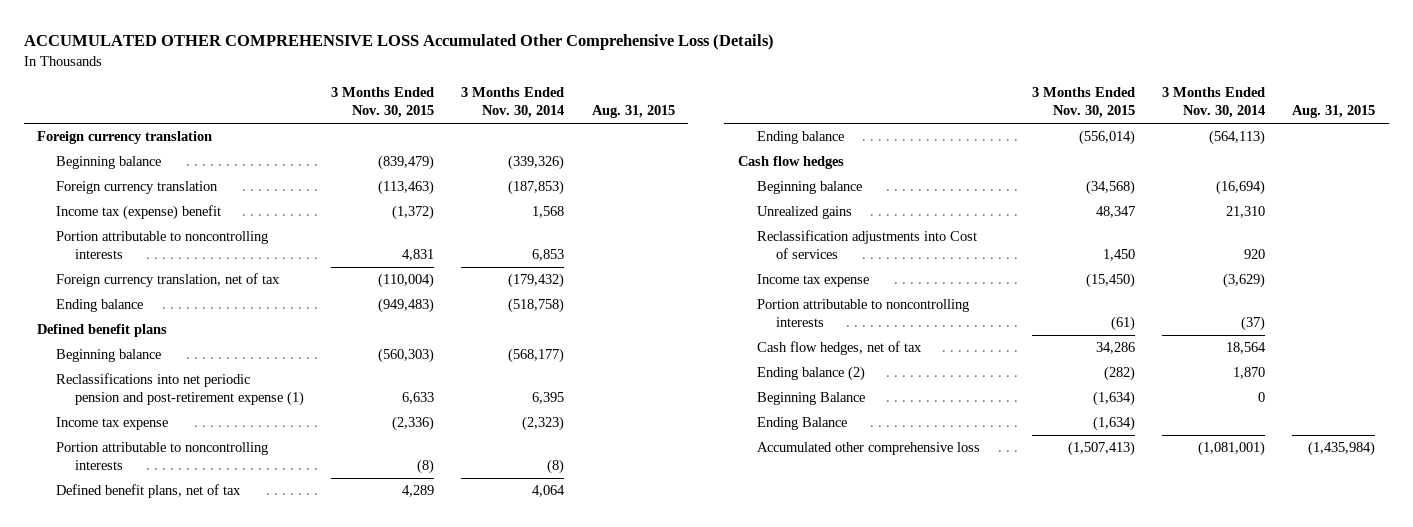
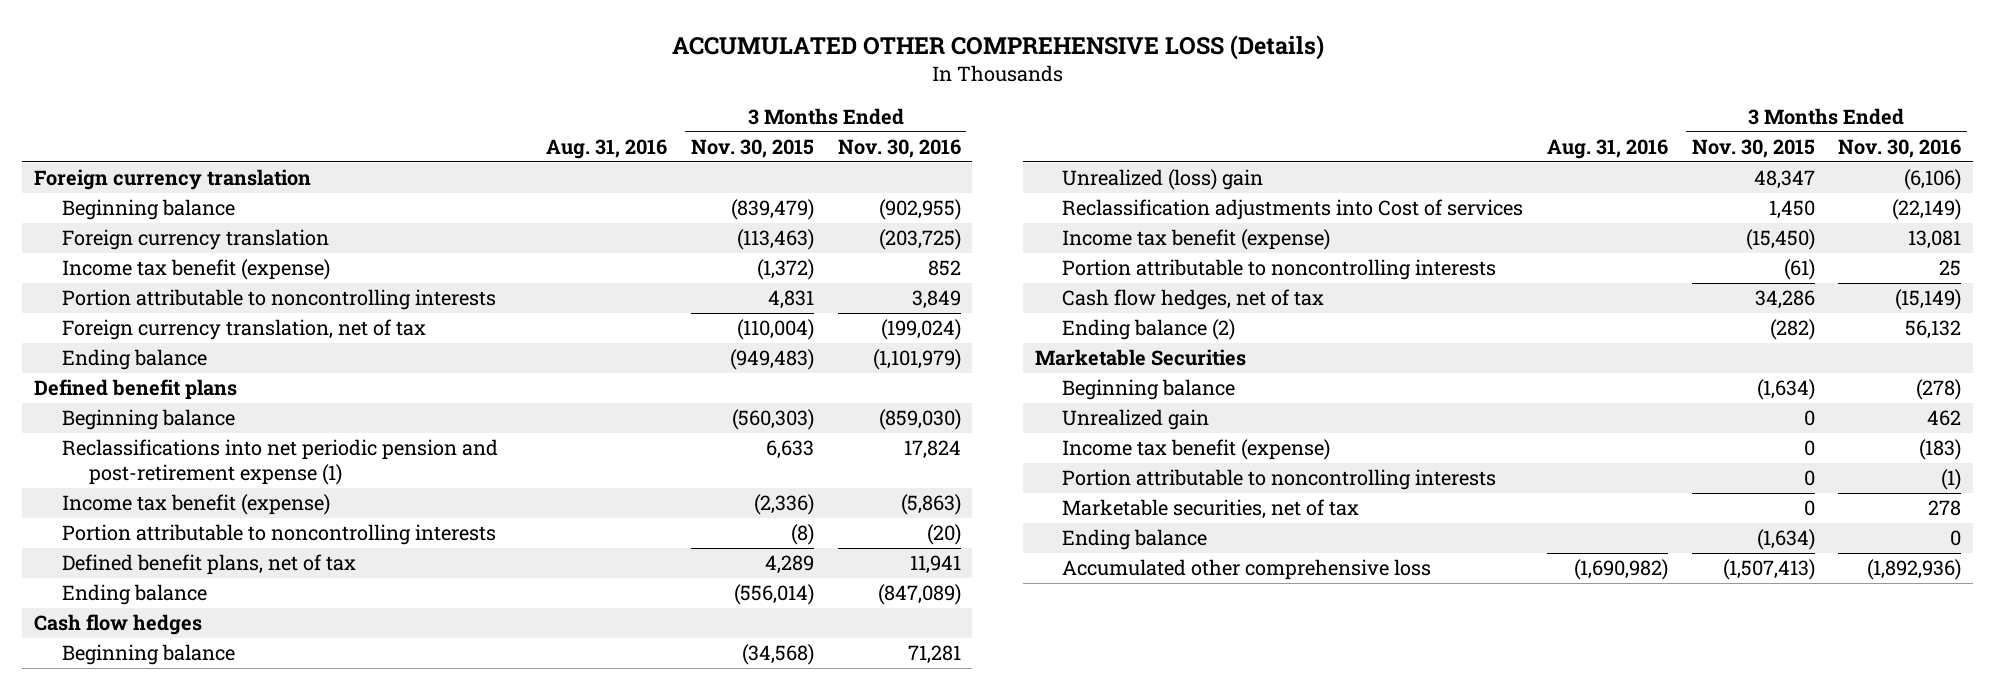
- ACCUMULATED OTHER COMPREHENSIVE LOSS Accumulated Other Comprehensive Loss (Details)
+ ACCUMULATED OTHER COMPREHENSIVE LOSS (Details)
- | 3 Months Ended Nov. 30, 2015 | 3 Months Ended Nov. 30, 2014 | Aug. 31, 2015
+ | Aug. 31, 2016 | 3 Months Ended Nov. 30, 2015 | 3 Months Ended Nov. 30, 2016
- Income tax (expense) benefit | (1,372) | 1,568 |
+ Income tax benefit (expense) | | (1,372) | 852
- Income tax expense | (2,336) | (2,323) |
+ Income tax benefit (expense) | | (2,336) | (5,863)
- Unrealized gains | 48,347 | 21,310 |
+ Unrealized (loss) gain | | 48,347 | (6,106)
- Income tax expense | (15,450) | (3,629) |
+ Income tax benefit (expense) | | (15,450) | 13,081
- Beginning Balance | (1,634) | 0 |
- Ending Balance | (1,634) | |
+ Marketable Securities
+ Beginning balance | | (1,634) | (278)
+ Unrealized gain | | 0 | 462
+ Income tax benefit (expense) | | 0 | (183)
+ Portion attributable to noncontrolling interests | | 0 | (1)
+ Marketable securities, net of tax | | 0 | 278
+ Ending balance | | (1,634) | 0

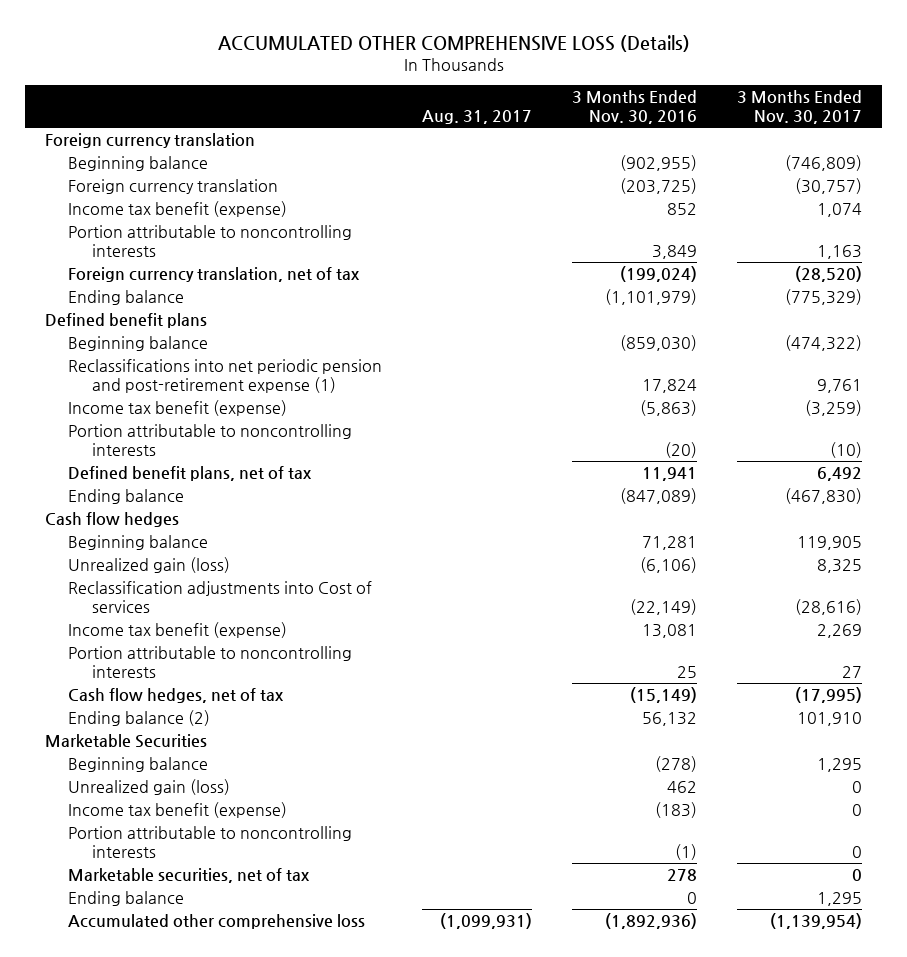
- | Aug. 31, 2016 | 3 Months Ended Nov. 30, 2015 | 3 Months Ended Nov. 30, 2016
+ | Aug. 31, 2017 | 3 Months Ended Nov. 30, 2016 | 3 Months Ended Nov. 30, 2017
- Unrealized (loss) gain | | 48,347 | (6,106)
+ Unrealized gain (loss) | | (6,106) | 8,325
- Unrealized gain | | 0 | 462
+ Unrealized gain (loss) | | 462 | 0

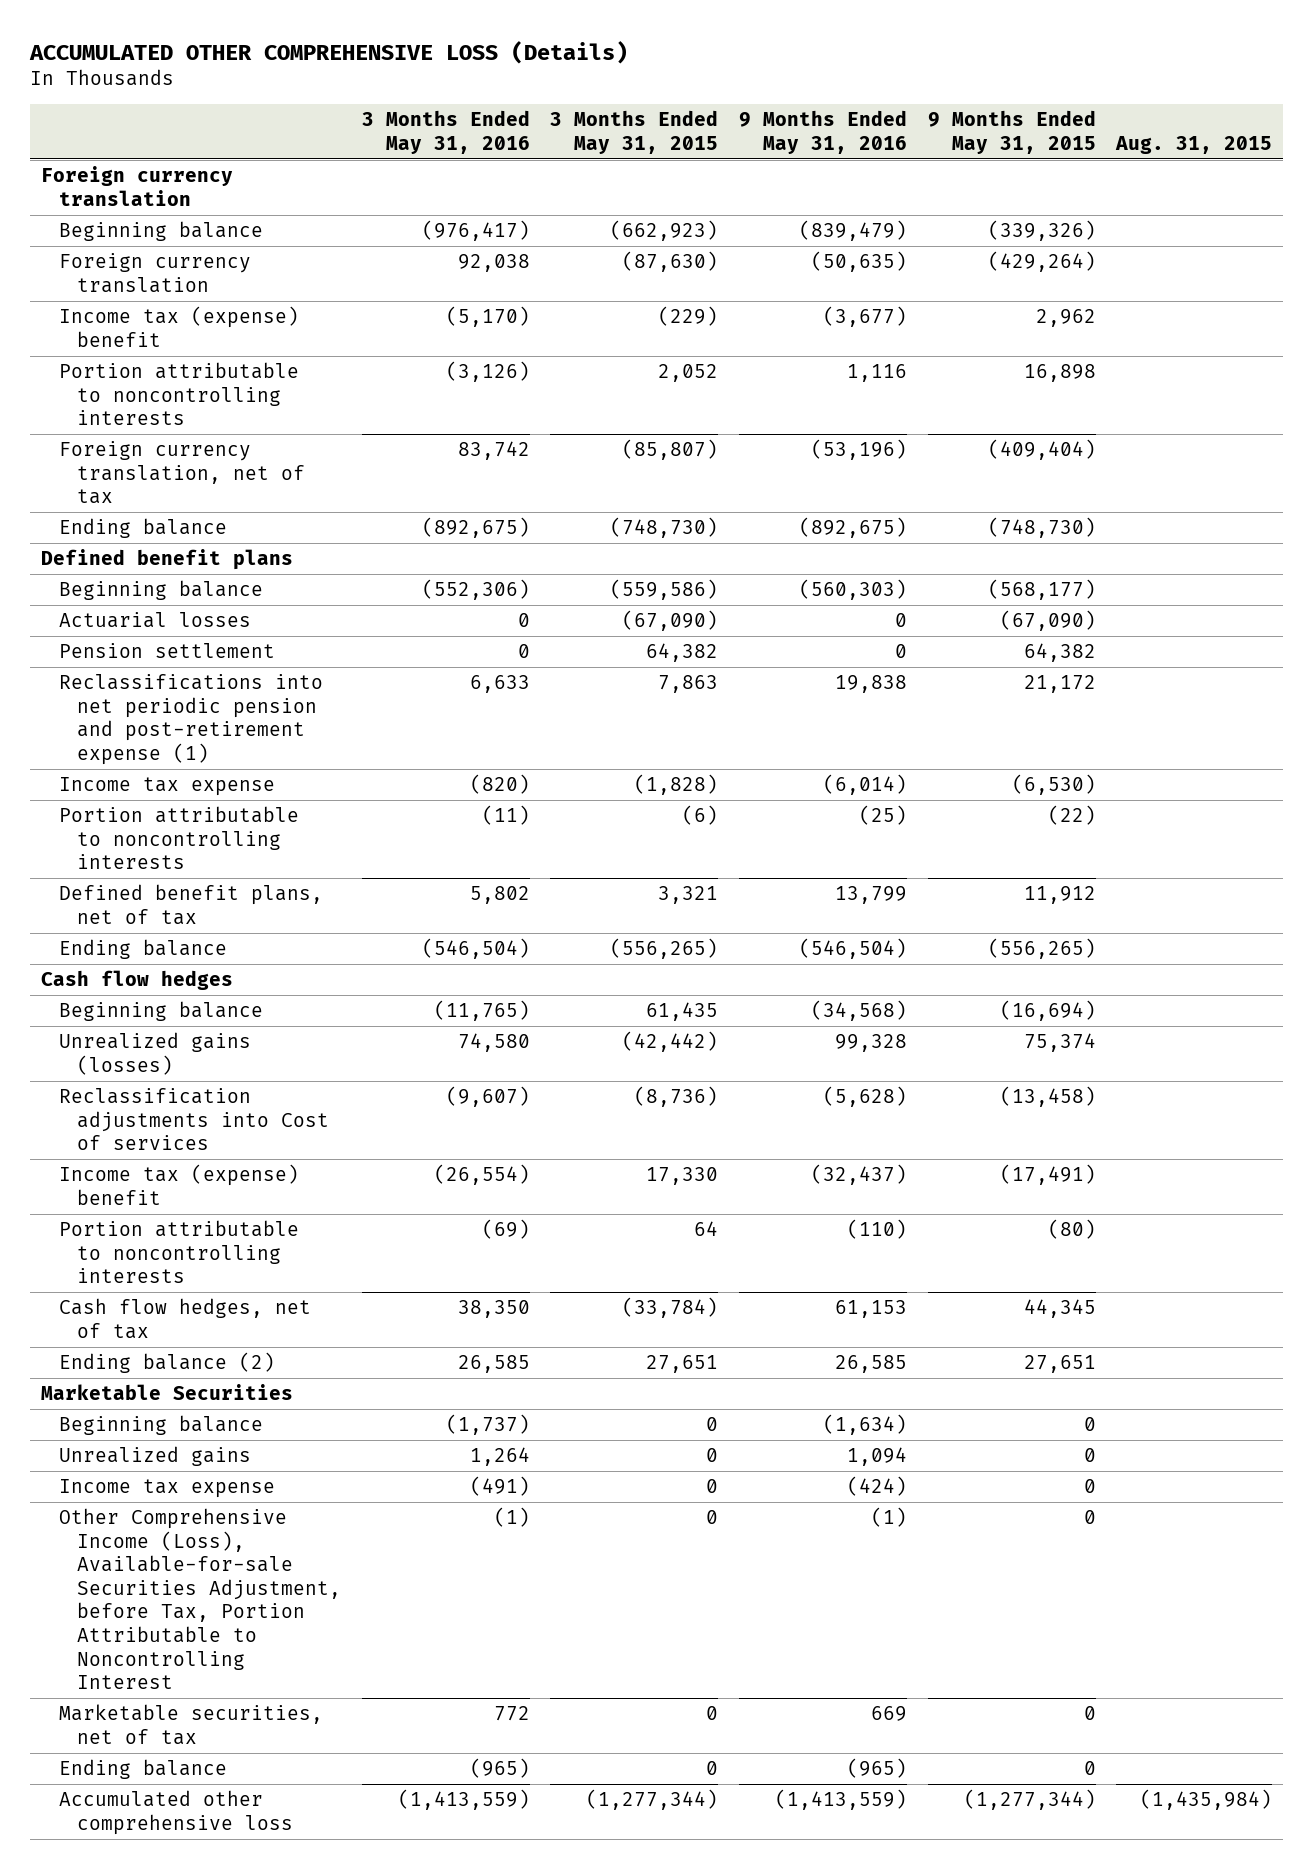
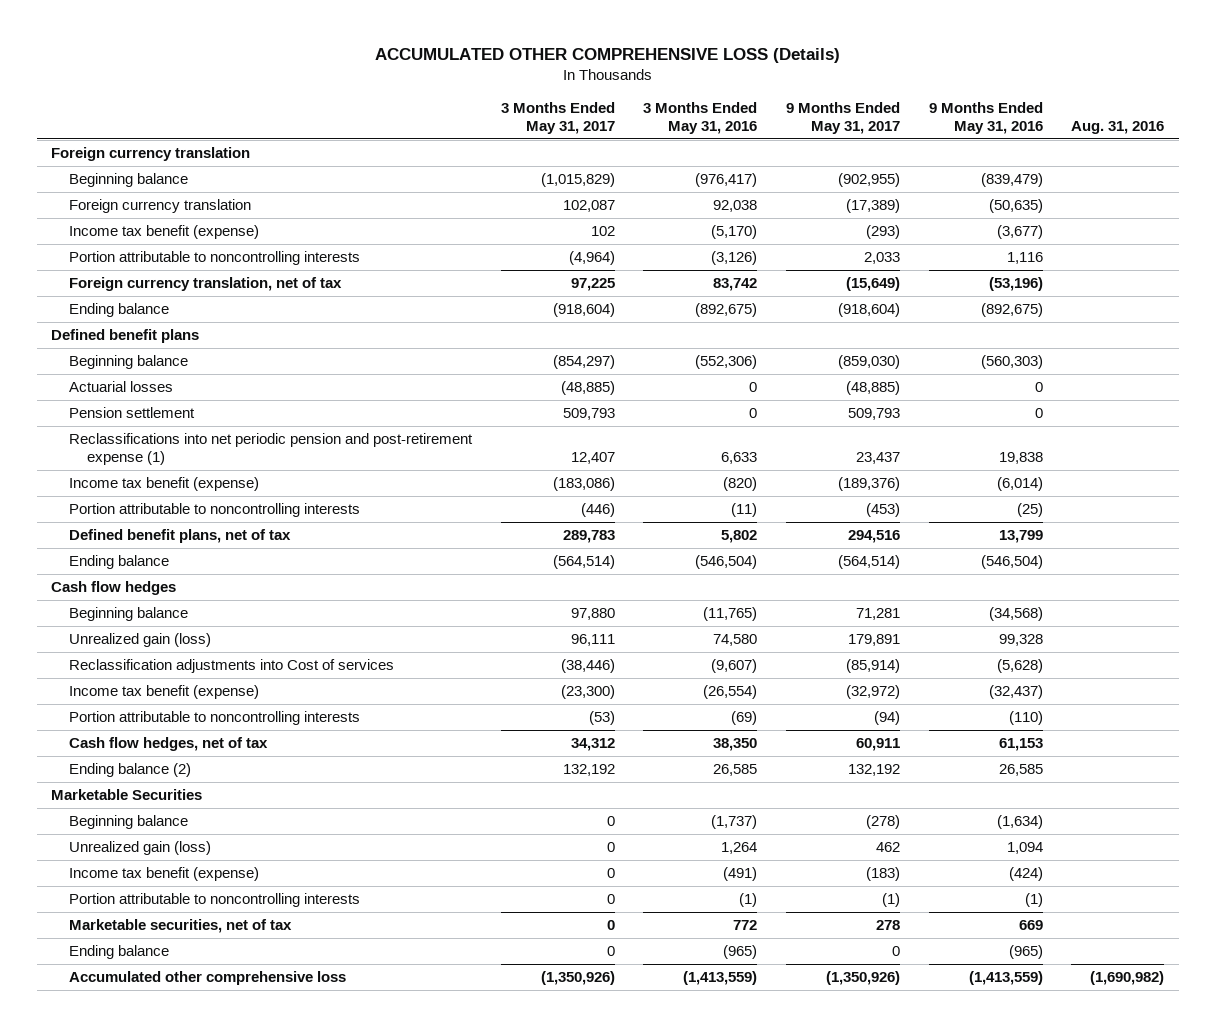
- | 3 Months Ended May 31, 2016 | 3 Months Ended May 31, 2015 | 9 Months Ended May 31, 2016 | 9 Months Ended May 31, 2015 | Aug. 31, 2015
+ | 3 Months Ended May 31, 2017 | 3 Months Ended May 31, 2016 | 9 Months Ended May 31, 2017 | 9 Months Ended May 31, 2016 | Aug. 31, 2016
- Income tax (expense) benefit | (5,170) | (229) | (3,677) | 2,962 |
+ Income tax benefit (expense) | 102 | (5,170) | (293) | (3,677) |
- Income tax expense | (820) | (1,828) | (6,014) | (6,530) |
+ Income tax benefit (expense) | (183,086) | (820) | (189,376) | (6,014) |
- Unrealized gains (losses) | 74,580 | (42,442) | 99,328 | 75,374 |
+ Unrealized gain (loss) | 96,111 | 74,580 | 179,891 | 99,328 |
- Income tax (expense) benefit | (26,554) | 17,330 | (32,437) | (17,491) |
+ Income tax benefit (expense) | (23,300) | (26,554) | (32,972) | (32,437) |
- Unrealized gains | 1,264 | 0 | 1,094 | 0 |
- Income tax expense | (491) | 0 | (424) | 0 |
- Other Comprehensive Income (Loss), Available-for-sale Securities Adjustment, before Tax, Portion Attributable to Noncontrolling Interest | (1) | 0 | (1) | 0 |
+ Unrealized gain (loss) | 0 | 1,264 | 462 | 1,094 |
+ Income tax benefit (expense) | 0 | (491) | (183) | (424) |
+ Portion attributable to noncontrolling interests | 0 | (1) | (1) | (1) |

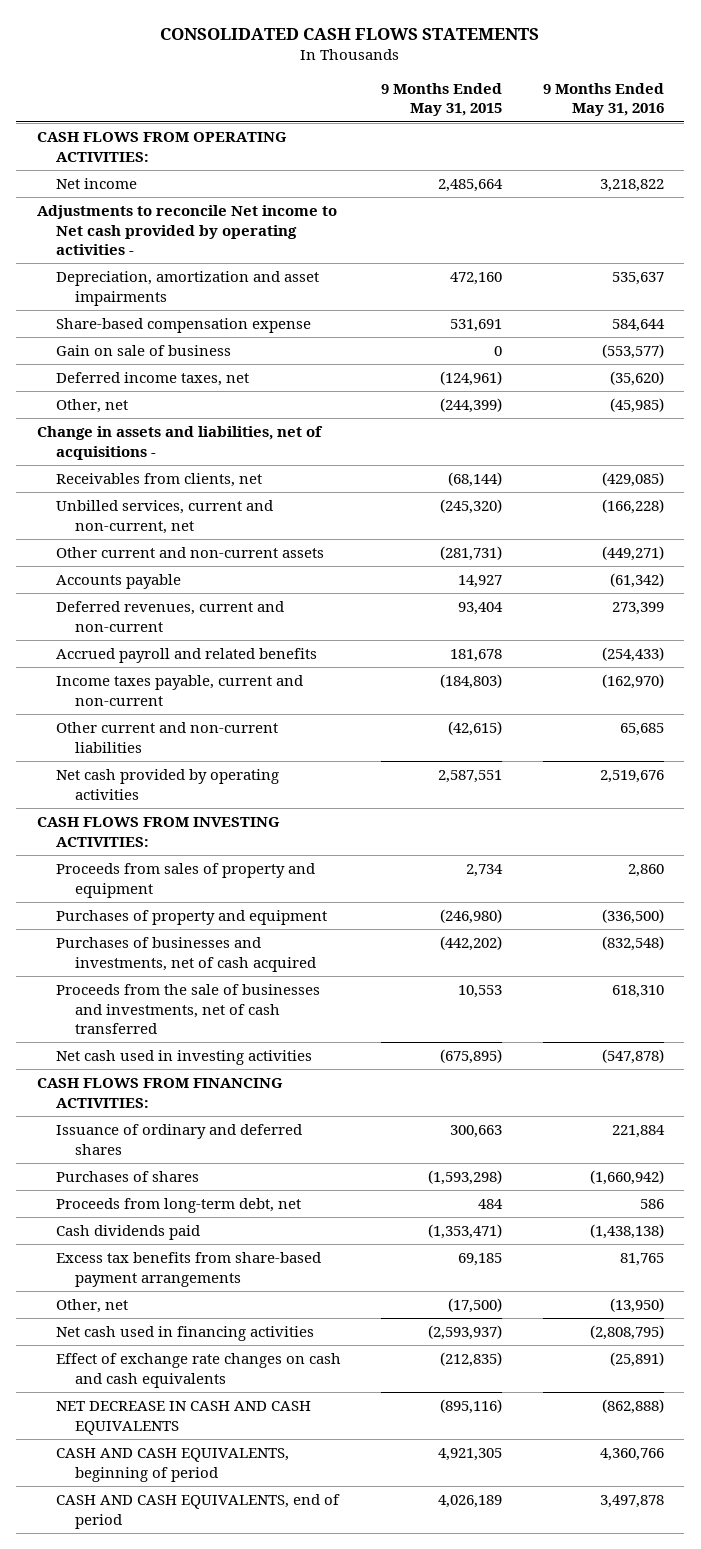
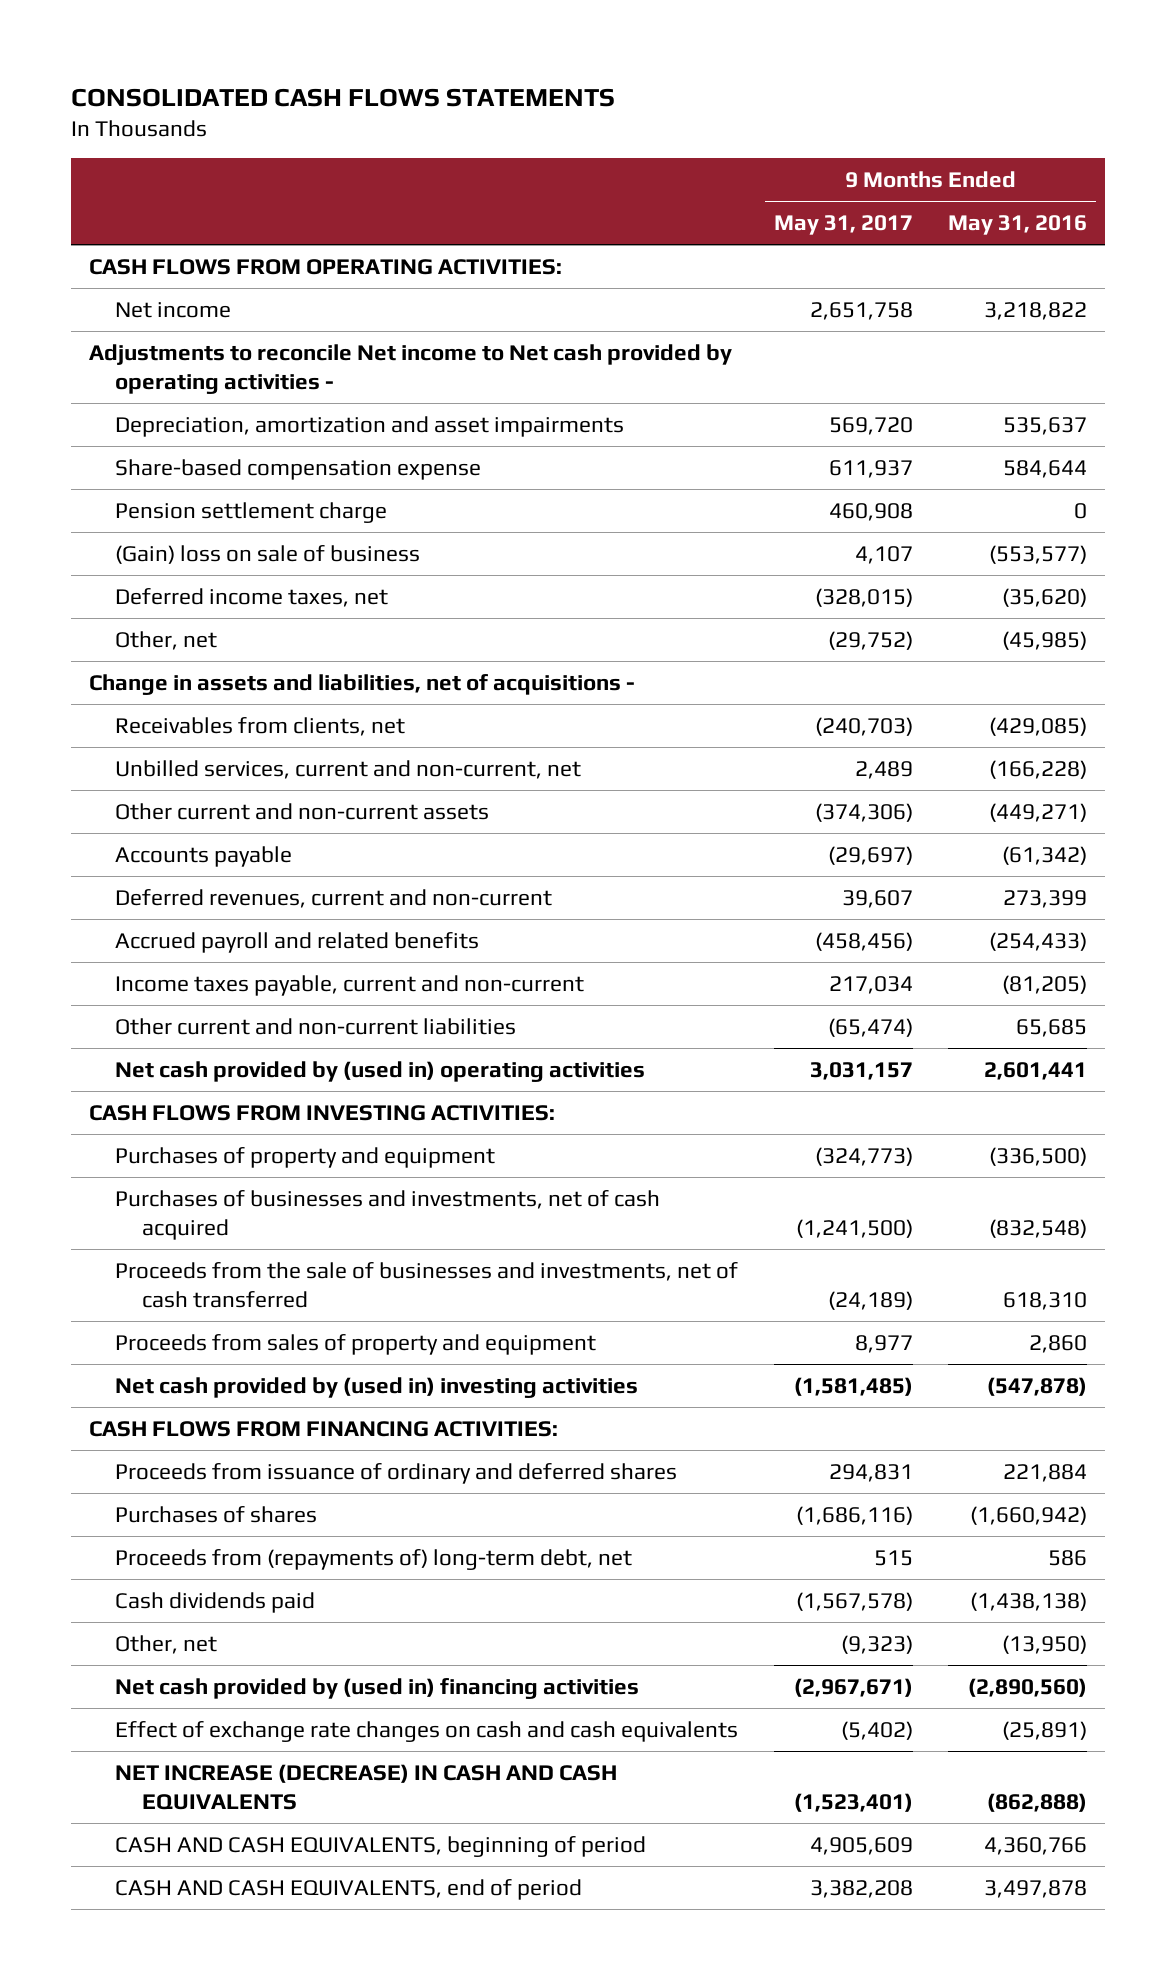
- | 9 Months Ended May 31, 2015 | 9 Months Ended May 31, 2016
+ | 9 Months Ended May 31, 2017 | 9 Months Ended May 31, 2016
- Gain on sale of business | 0 | (553,577)
+ Pension settlement charge | 460,908 | 0
+ (Gain) loss on sale of business | 4,107 | (553,577)
- Income taxes payable, current and non-current | (184,803) | (162,970)
+ Income taxes payable, current and non-current | 217,034 | (81,205)
- Net cash provided by operating activities | 2,587,551 | 2,519,676
+ Net cash provided by (used in) operating activities | 3,031,157 | 2,601,441
- Net cash used in investing activities | (675,895) | (547,878)
moved down: Proceeds from sales of property and equipment | 8,977 | 2,860
+ Net cash provided by (used in) investing activities | (1,581,485) | (547,878)
- Issuance of ordinary and deferred shares | 300,663 | 221,884
+ Proceeds from issuance of ordinary and deferred shares | 294,831 | 221,884
- Proceeds from long-term debt, net | 484 | 586
+ Proceeds from (repayments of) long-term debt, net | 515 | 586
- Excess tax benefits from share-based payment arrangements | 69,185 | 81,765
- Net cash used in financing activities | (2,593,937) | (2,808,795)
+ Net cash provided by (used in) financing activities | (2,967,671) | (2,890,560)
- NET DECREASE IN CASH AND CASH EQUIVALENTS | (895,116) | (862,888)
+ NET INCREASE (DECREASE) IN CASH AND CASH EQUIVALENTS | (1,523,401) | (862,888)

